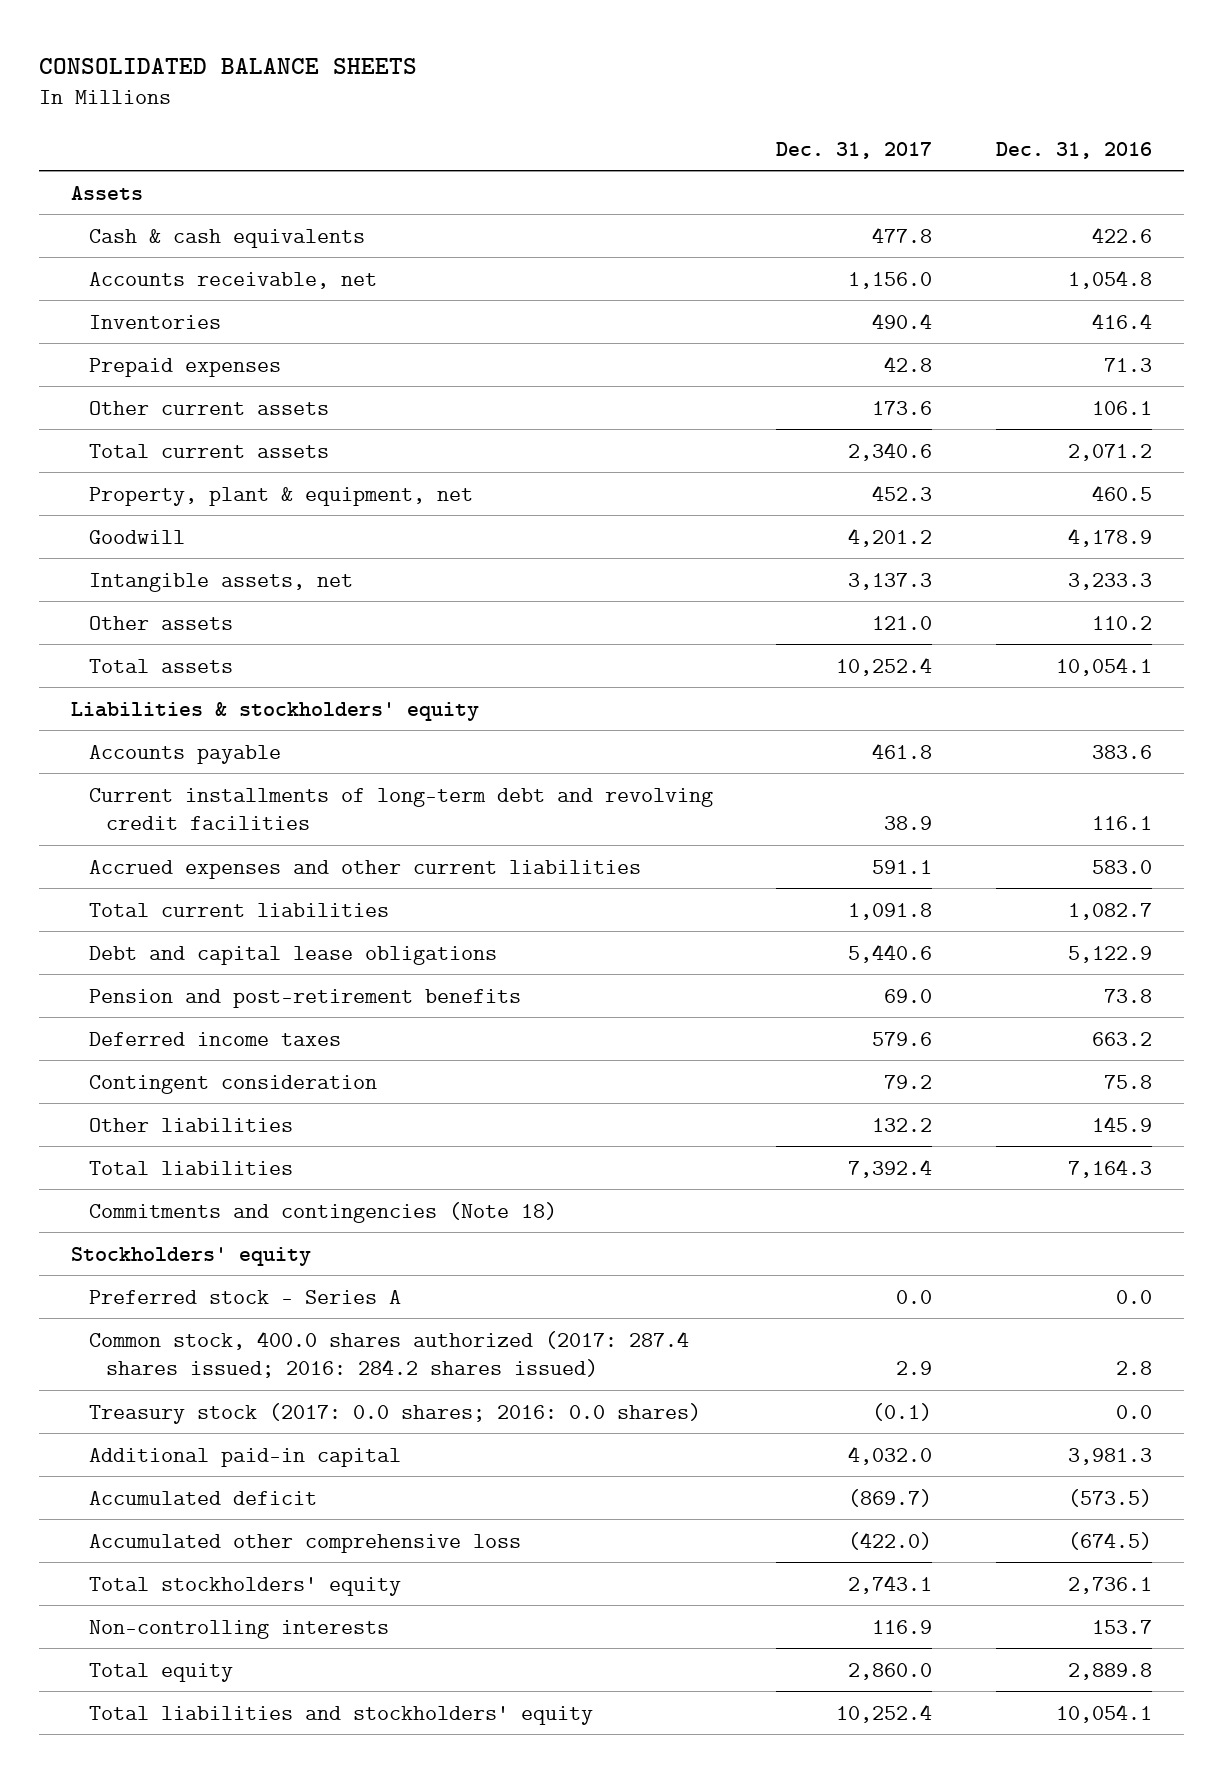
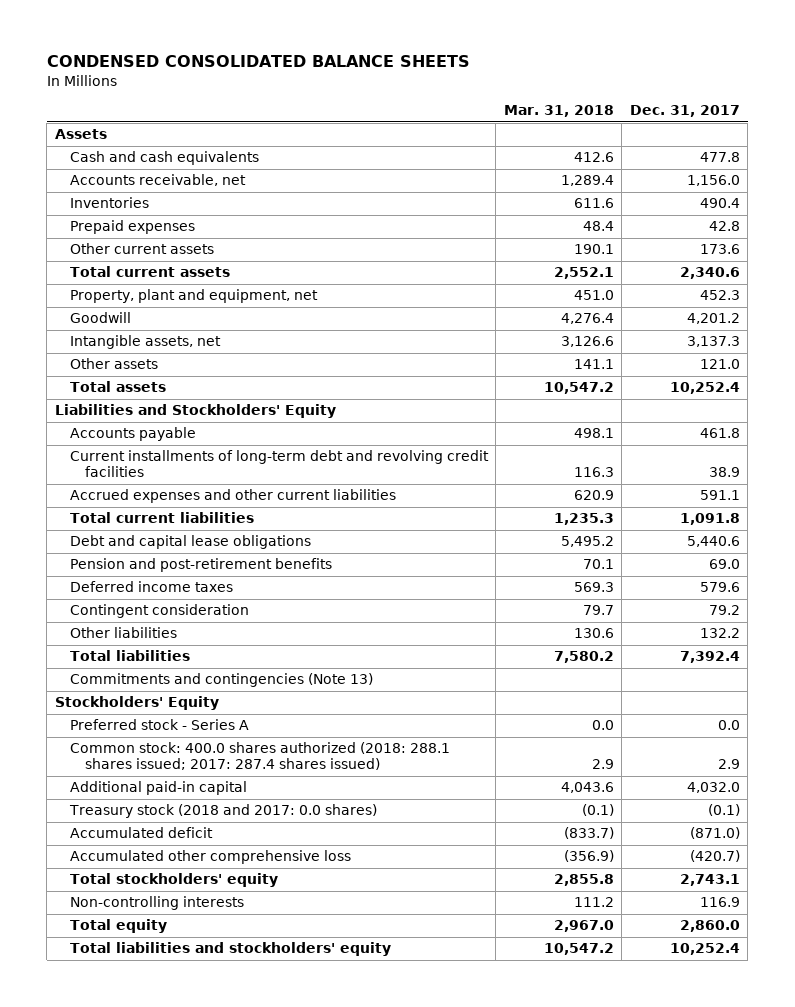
- CONSOLIDATED BALANCE SHEETS
+ CONDENSED CONSOLIDATED BALANCE SHEETS
- | Dec. 31, 2017 | Dec. 31, 2016
+ | Mar. 31, 2018 | Dec. 31, 2017
- Cash & cash equivalents | 477.8 | 422.6
+ Cash and cash equivalents | 412.6 | 477.8
- Property, plant & equipment, net | 452.3 | 460.5
+ Property, plant and equipment, net | 451.0 | 452.3
- Liabilities & stockholders' equity
+ Liabilities and Stockholders' Equity
- Commitments and contingencies (Note 18)
- Stockholders' equity
+ Commitments and contingencies (Note 13)
+ Stockholders' Equity
- Common stock, 400.0 shares authorized (2017: 287.4 shares issued; 2016: 284.2 shares issued) | 2.9 | 2.8
- Treasury stock (2017: 0.0 shares; 2016: 0.0 shares) | (0.1) | 0.0
+ Common stock: 400.0 shares authorized (2018: 288.1 shares issued; 2017: 287.4 shares issued) | 2.9 | 2.9
- Accumulated deficit | (869.7) | (573.5)
- Accumulated other comprehensive loss | (422.0) | (674.5)
+ Treasury stock (2018 and 2017: 0.0 shares) | (0.1) | (0.1)
+ Accumulated deficit | (833.7) | (871.0)
+ Accumulated other comprehensive loss | (356.9) | (420.7)

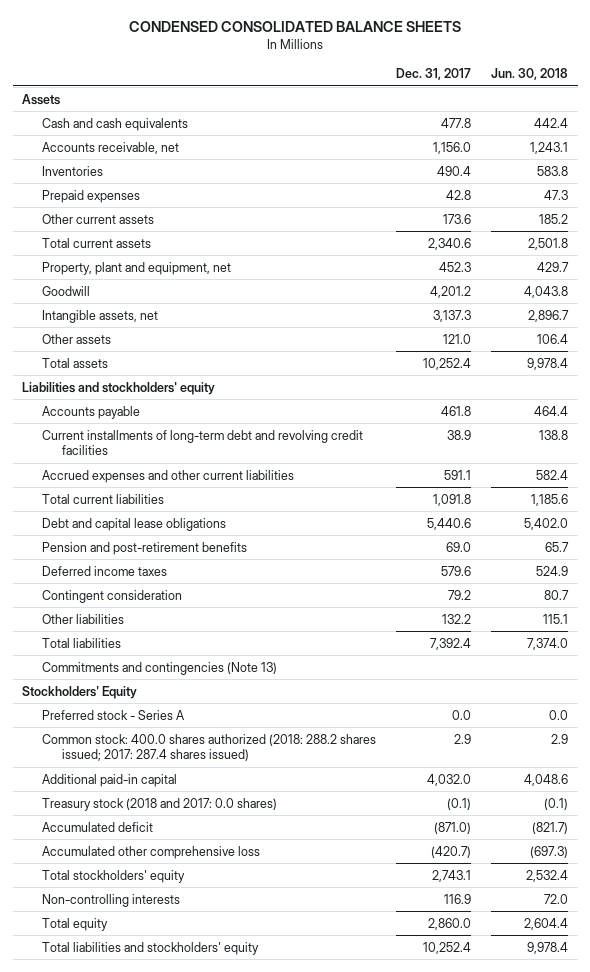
- | Mar. 31, 2018 | Dec. 31, 2017
+ | Dec. 31, 2017 | Jun. 30, 2018
- Liabilities and Stockholders' Equity
+ Liabilities and stockholders' equity
- Common stock: 400.0 shares authorized (2018: 288.1 shares issued; 2017: 287.4 shares issued) | 2.9 | 2.9
+ Common stock: 400.0 shares authorized (2018: 288.2 shares issued; 2017: 287.4 shares issued) | 2.9 | 2.9

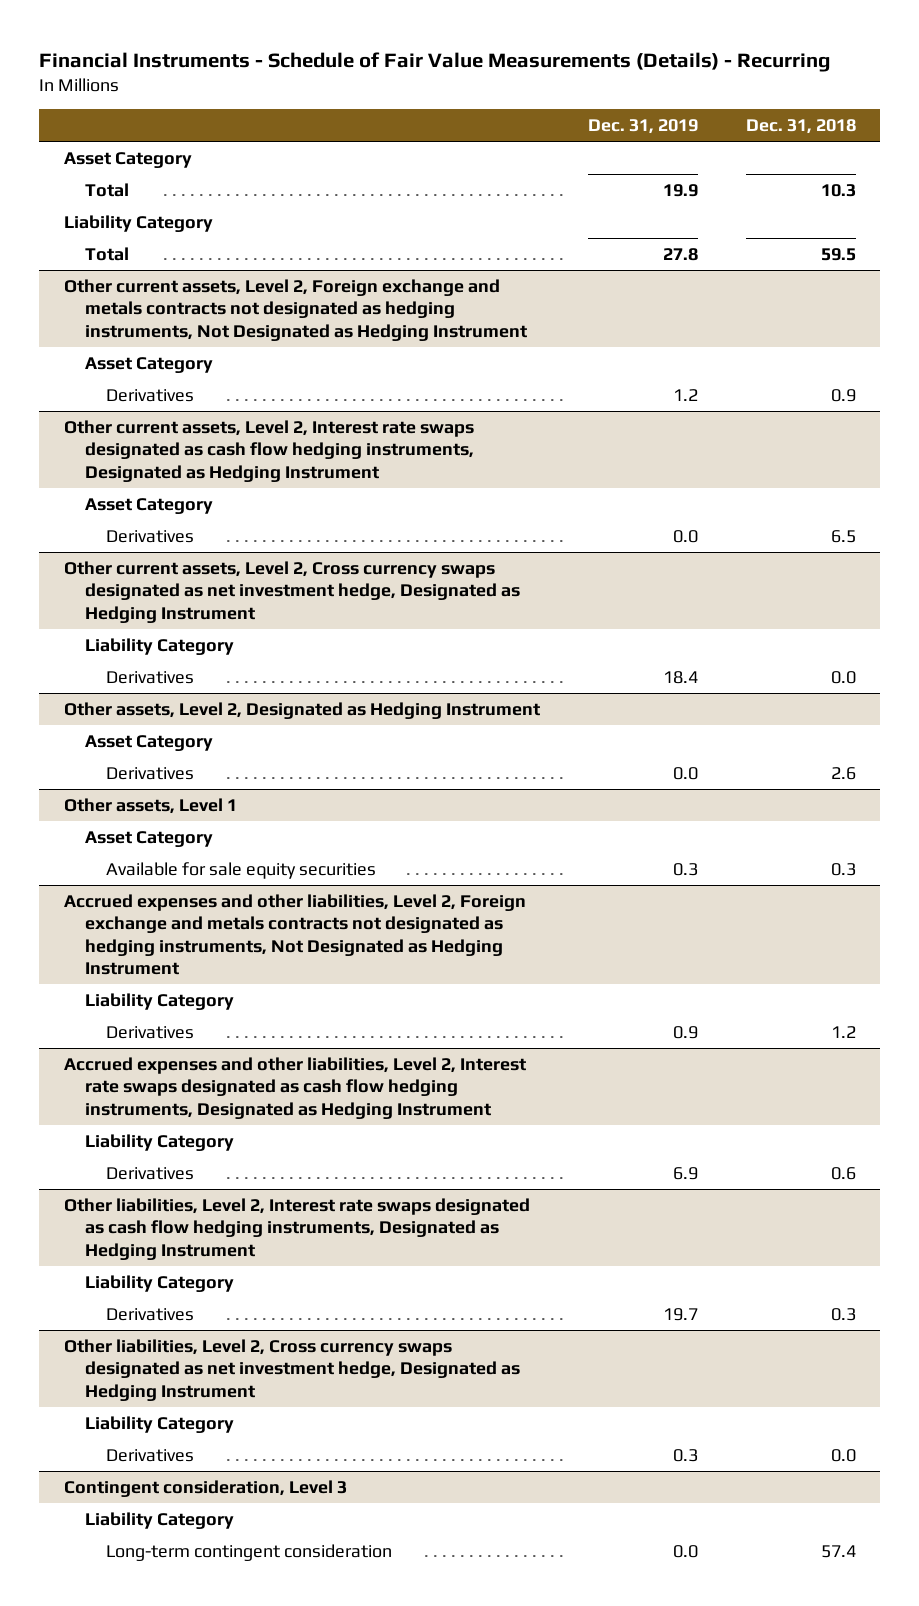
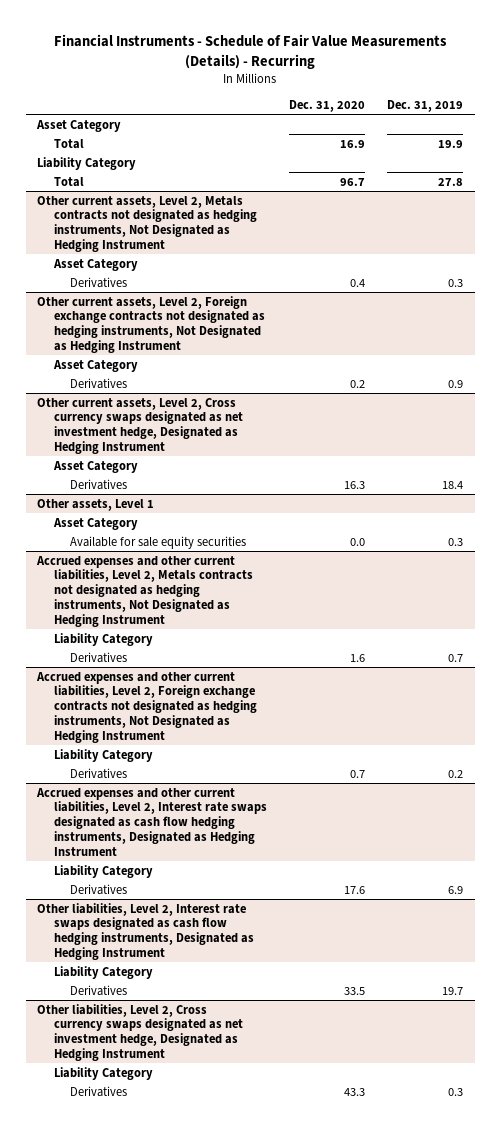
- | Dec. 31, 2019 | Dec. 31, 2018
+ | Dec. 31, 2020 | Dec. 31, 2019
- Other current assets, Level 2, Foreign exchange and metals contracts not designated as hedging instruments, Not Designated as Hedging Instrument
+ Other current assets, Level 2, Metals contracts not designated as hedging instruments, Not Designated as Hedging Instrument
- Derivatives | 1.2 | 0.9
- Other current assets, Level 2, Interest rate swaps designated as cash flow hedging instruments, Designated as Hedging Instrument
+ Derivatives | 0.4 | 0.3
+ Other current assets, Level 2, Foreign exchange contracts not designated as hedging instruments, Not Designated as Hedging Instrument
- Derivatives | 0.0 | 6.5
+ Derivatives | 0.2 | 0.9
@ Other current assets, Level 2, Cross currency swaps designated as net investment hedge, Designated as Hedging Instrument
- Liability Category
- Other assets, Level 2, Designated as Hedging Instrument
- Derivatives | 0.0 | 2.6
@ Other current assets, Level 2, Cross currency swaps designated as net investment hedge, Designated as Hedging Instrument
moved down: Derivatives | 16.3 | 18.4
- Accrued expenses and other liabilities, Level 2, Foreign exchange and metals contracts not designated as hedging instruments, Not Designated as Hedging Instrument
+ Accrued expenses and other current liabilities, Level 2, Metals contracts not designated as hedging instruments, Not Designated as Hedging Instrument
- Derivatives | 0.9 | 1.2
- Accrued expenses and other liabilities, Level 2, Interest rate swaps designated as cash flow hedging instruments, Designated as Hedging Instrument
+ Derivatives | 1.6 | 0.7
+ Accrued expenses and other current liabilities, Level 2, Foreign exchange contracts not designated as hedging instruments, Not Designated as Hedging Instrument
+ Derivatives | 0.7 | 0.2
+ Accrued expenses and other current liabilities, Level 2, Interest rate swaps designated as cash flow hedging instruments, Designated as Hedging Instrument
+ Liability Category
- Contingent consideration, Level 3
- Liability Category
- Long-term contingent consideration | 0.0 | 57.4

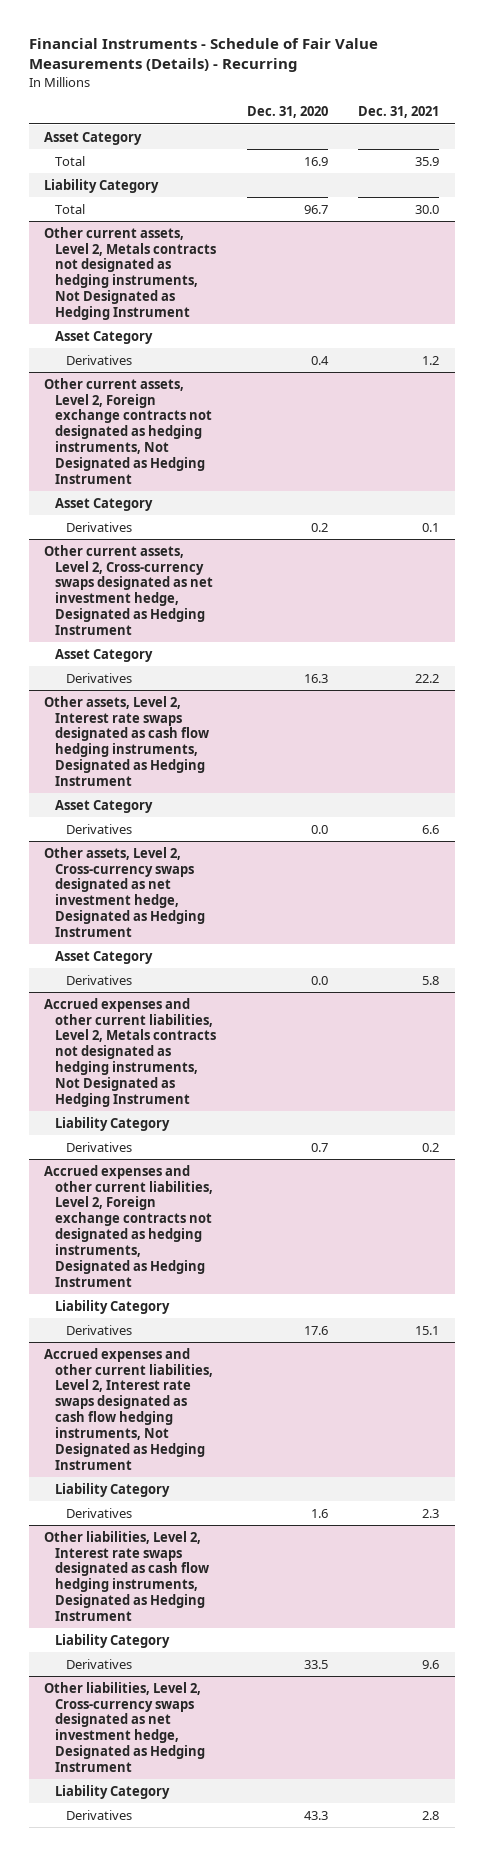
- | Dec. 31, 2020 | Dec. 31, 2019
+ | Dec. 31, 2020 | Dec. 31, 2021
- Other current assets, Level 2, Cross currency swaps designated as net investment hedge, Designated as Hedging Instrument
+ Other current assets, Level 2, Cross-currency swaps designated as net investment hedge, Designated as Hedging Instrument
- Other assets, Level 1
+ Other assets, Level 2, Interest rate swaps designated as cash flow hedging instruments, Designated as Hedging Instrument
- Available for sale equity securities | 0.0 | 0.3
+ Derivatives | 0.0 | 6.6
+ Other assets, Level 2, Cross-currency swaps designated as net investment hedge, Designated as Hedging Instrument
+ Asset Category
+ Derivatives | 0.0 | 5.8
@ Accrued expenses and other current liabilities, Level 2, Metals contracts not designated as hedging instruments, Not Designated as Hedging Instrument
- Derivatives | 1.6 | 0.7
- Accrued expenses and other current liabilities, Level 2, Foreign exchange contracts not designated as hedging instruments, Not Designated as Hedging Instrument
- Liability Category
- Accrued expenses and other current liabilities, Level 2, Interest rate swaps designated as cash flow hedging instruments, Designated as Hedging Instrument
+ Accrued expenses and other current liabilities, Level 2, Foreign exchange contracts not designated as hedging instruments, Designated as Hedging Instrument
+ Accrued expenses and other current liabilities, Level 2, Interest rate swaps designated as cash flow hedging instruments, Not Designated as Hedging Instrument
+ Liability Category
+ Derivatives | 1.6 | 2.3
- Other liabilities, Level 2, Cross currency swaps designated as net investment hedge, Designated as Hedging Instrument
+ Other liabilities, Level 2, Cross-currency swaps designated as net investment hedge, Designated as Hedging Instrument

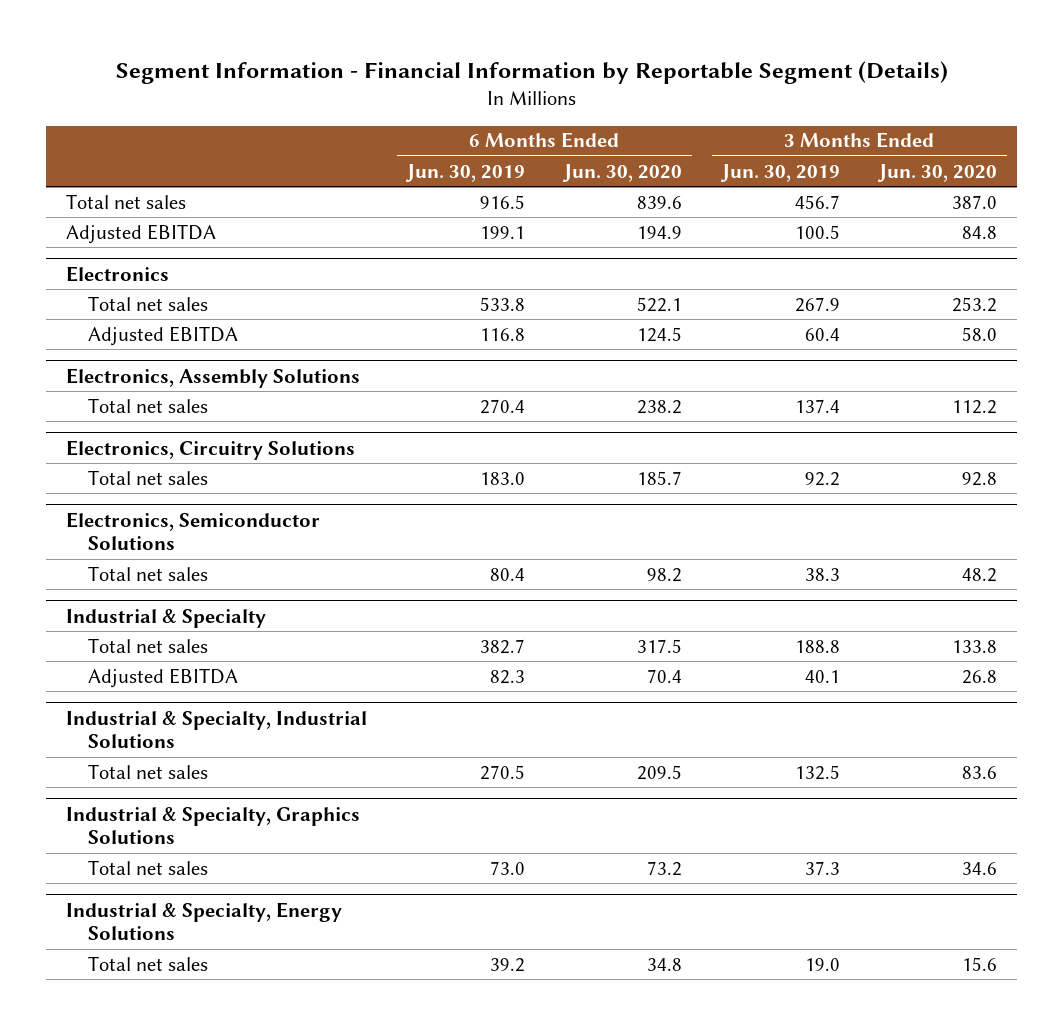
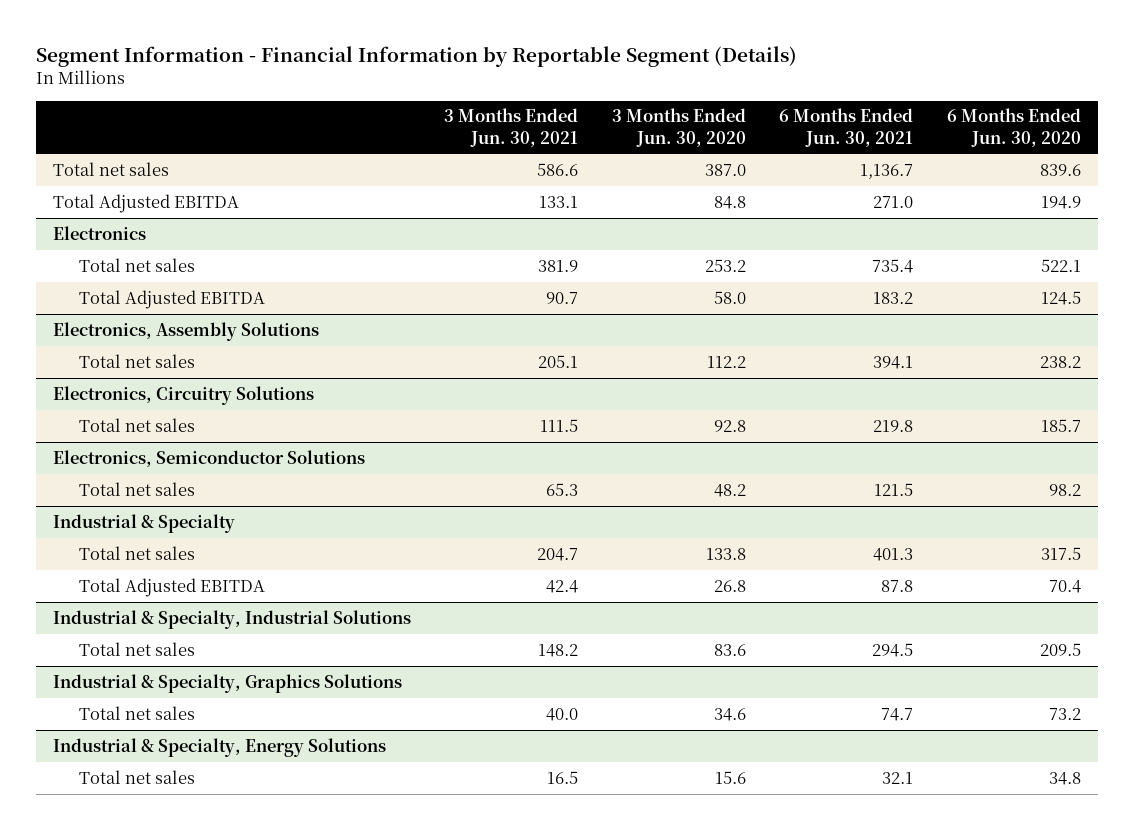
- | 6 Months Ended Jun. 30, 2019 | 6 Months Ended Jun. 30, 2020 | 3 Months Ended Jun. 30, 2019 | 3 Months Ended Jun. 30, 2020
+ | 3 Months Ended Jun. 30, 2021 | 3 Months Ended Jun. 30, 2020 | 6 Months Ended Jun. 30, 2021 | 6 Months Ended Jun. 30, 2020
- Adjusted EBITDA | 199.1 | 194.9 | 100.5 | 84.8
+ Total Adjusted EBITDA | 133.1 | 84.8 | 271.0 | 194.9
@ Electronics
- Adjusted EBITDA | 116.8 | 124.5 | 60.4 | 58.0
+ Total Adjusted EBITDA | 90.7 | 58.0 | 183.2 | 124.5
@ Industrial & Specialty
- Adjusted EBITDA | 82.3 | 70.4 | 40.1 | 26.8
+ Total Adjusted EBITDA | 42.4 | 26.8 | 87.8 | 70.4

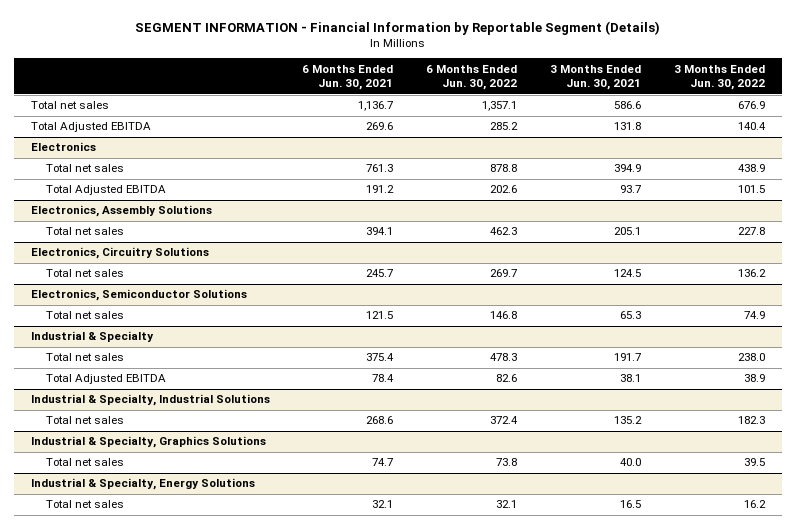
- Segment Information - Financial Information by Reportable Segment (Details)
+ SEGMENT INFORMATION - Financial Information by Reportable Segment (Details)
- | 3 Months Ended Jun. 30, 2021 | 3 Months Ended Jun. 30, 2020 | 6 Months Ended Jun. 30, 2021 | 6 Months Ended Jun. 30, 2020
+ | 6 Months Ended Jun. 30, 2021 | 6 Months Ended Jun. 30, 2022 | 3 Months Ended Jun. 30, 2021 | 3 Months Ended Jun. 30, 2022
- Total Adjusted EBITDA | 133.1 | 84.8 | 271.0 | 194.9
+ Total Adjusted EBITDA | 269.6 | 285.2 | 131.8 | 140.4
@ Electronics
- Total net sales | 381.9 | 253.2 | 735.4 | 522.1
- Total Adjusted EBITDA | 90.7 | 58.0 | 183.2 | 124.5
+ Total net sales | 761.3 | 878.8 | 394.9 | 438.9
+ Total Adjusted EBITDA | 191.2 | 202.6 | 93.7 | 101.5
@ Electronics, Circuitry Solutions
- Total net sales | 111.5 | 92.8 | 219.8 | 185.7
+ Total net sales | 245.7 | 269.7 | 124.5 | 136.2
@ Industrial & Specialty
- Total net sales | 204.7 | 133.8 | 401.3 | 317.5
- Total Adjusted EBITDA | 42.4 | 26.8 | 87.8 | 70.4
+ Total net sales | 375.4 | 478.3 | 191.7 | 238.0
+ Total Adjusted EBITDA | 78.4 | 82.6 | 38.1 | 38.9
@ Industrial & Specialty, Industrial Solutions
- Total net sales | 148.2 | 83.6 | 294.5 | 209.5
+ Total net sales | 268.6 | 372.4 | 135.2 | 182.3

